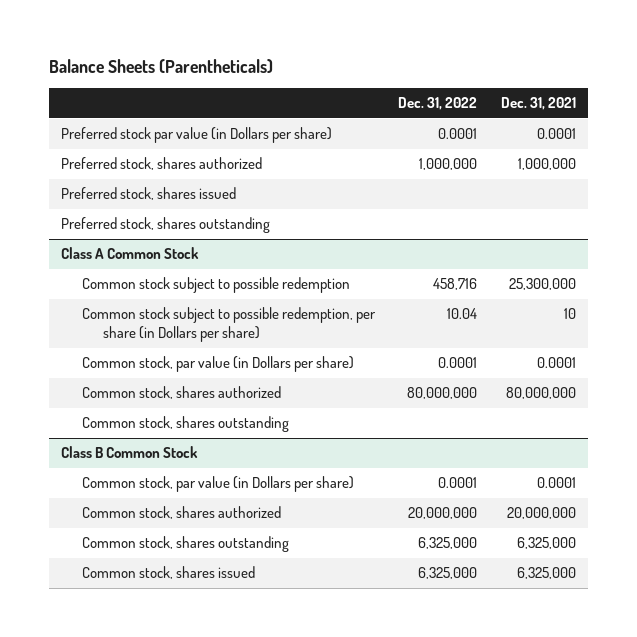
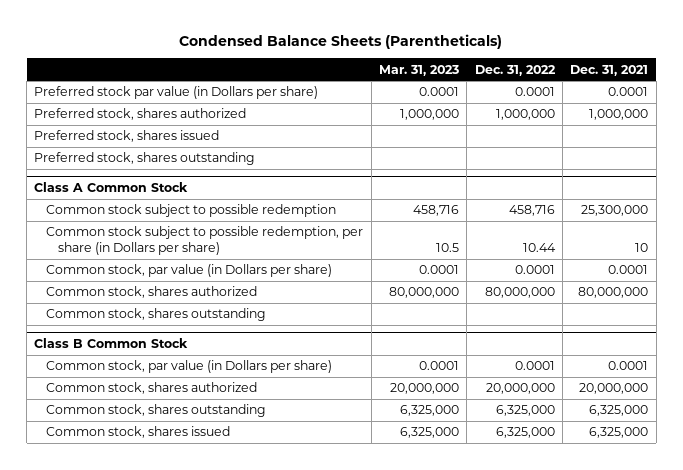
- Balance Sheets (Parentheticals)
+ Condensed Balance Sheets (Parentheticals)
- | Dec. 31, 2022 | Dec. 31, 2021
+ | Mar. 31, 2023 | Dec. 31, 2022 | Dec. 31, 2021
@ Class A Common Stock
- Common stock subject to possible redemption, per share (in Dollars per share) | 10.04 | 10
+ Common stock subject to possible redemption, per share (in Dollars per share) | 10.5 | 10.44 | 10

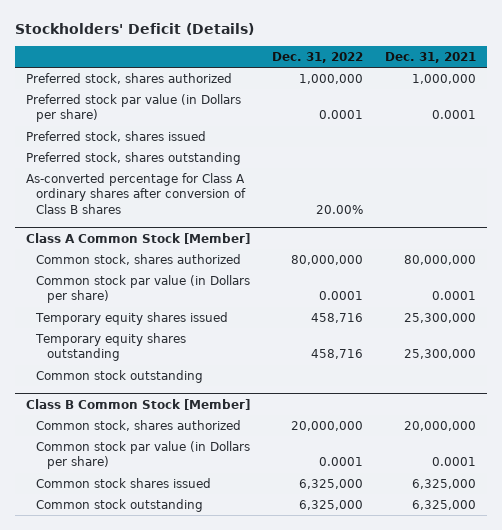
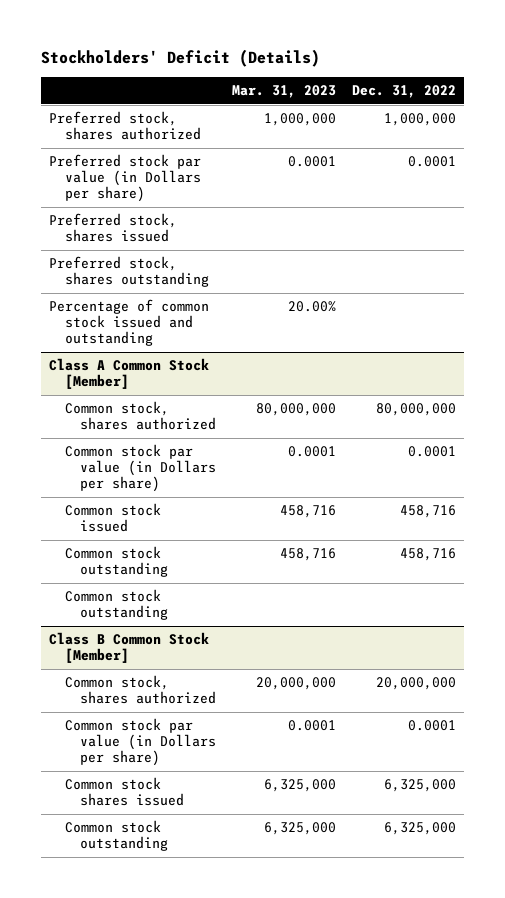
- | Dec. 31, 2022 | Dec. 31, 2021
+ | Mar. 31, 2023 | Dec. 31, 2022
- As-converted percentage for Class A ordinary shares after conversion of Class B shares | 20.00% |
+ Percentage of common stock issued and outstanding | 20.00% |
@ Class A Common Stock [Member]
- Temporary equity shares issued | 458,716 | 25,300,000
- Temporary equity shares outstanding | 458,716 | 25,300,000
+ Common stock issued | 458,716 | 458,716
+ Common stock outstanding | 458,716 | 458,716

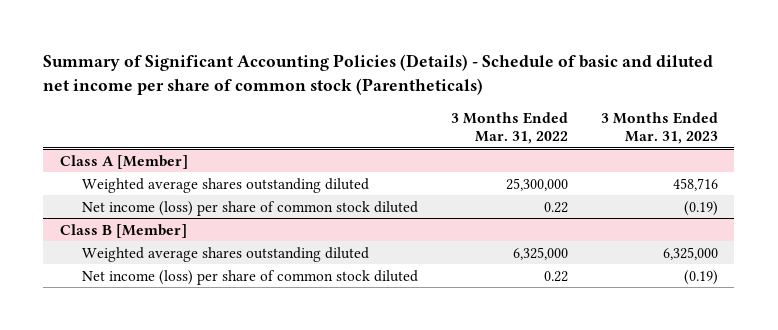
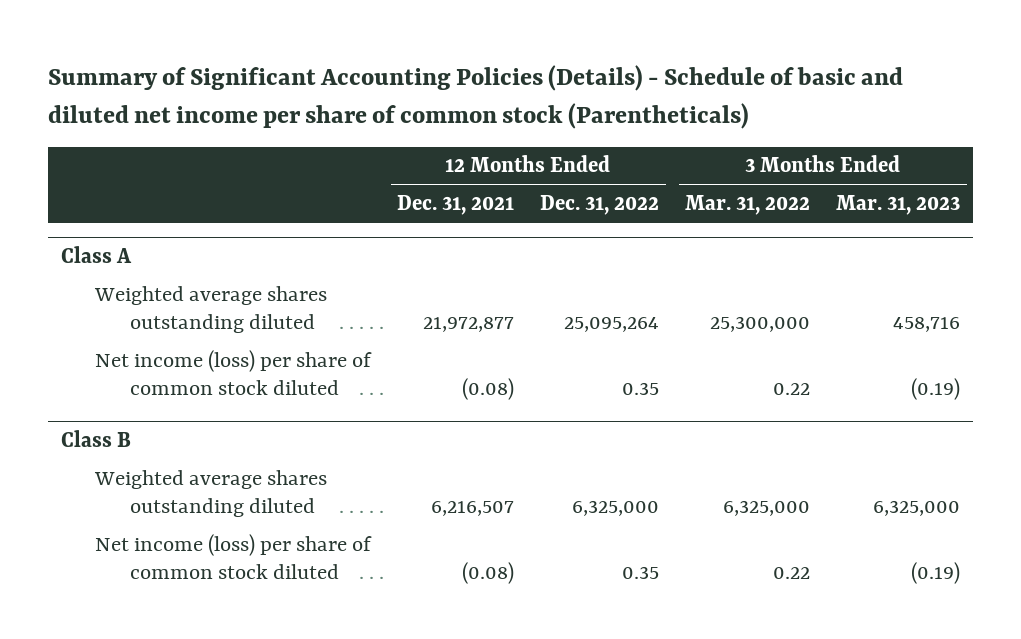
- | 3 Months Ended Mar. 31, 2022 | 3 Months Ended Mar. 31, 2023
+ | 12 Months Ended Dec. 31, 2021 | 12 Months Ended Dec. 31, 2022 | 3 Months Ended Mar. 31, 2022 | 3 Months Ended Mar. 31, 2023
- Class A [Member]
+ Class A
- Class B [Member]
+ Class B

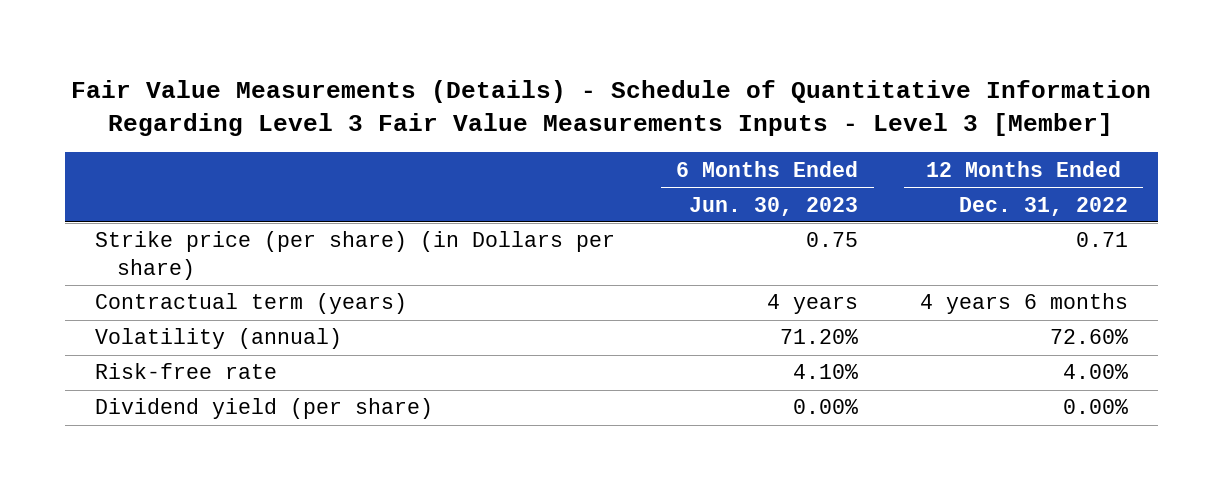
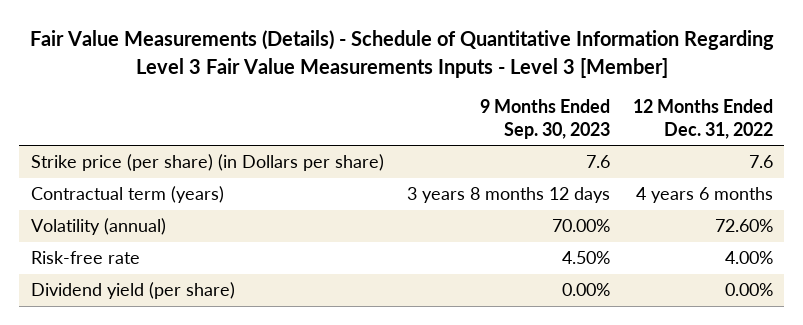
- | 6 Months Ended Jun. 30, 2023 | 12 Months Ended Dec. 31, 2022
+ | 9 Months Ended Sep. 30, 2023 | 12 Months Ended Dec. 31, 2022
- Strike price (per share) (in Dollars per share) | 0.75 | 0.71
+ Strike price (per share) (in Dollars per share) | 7.6 | 7.6

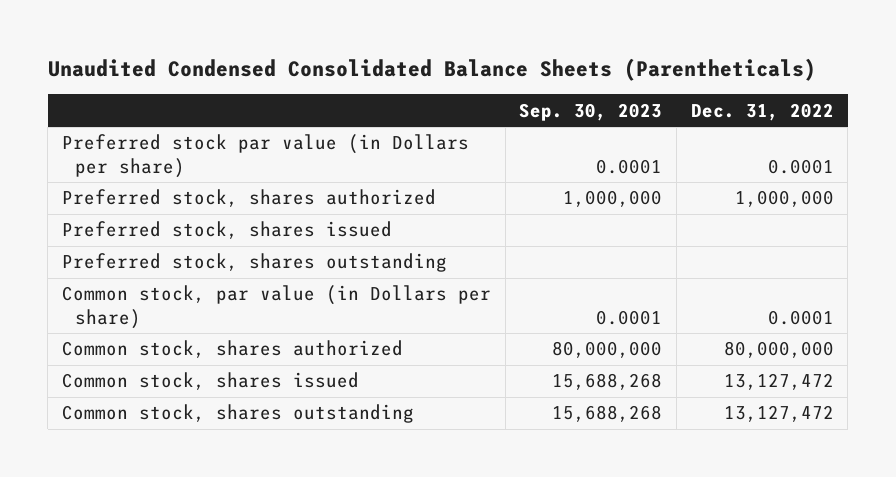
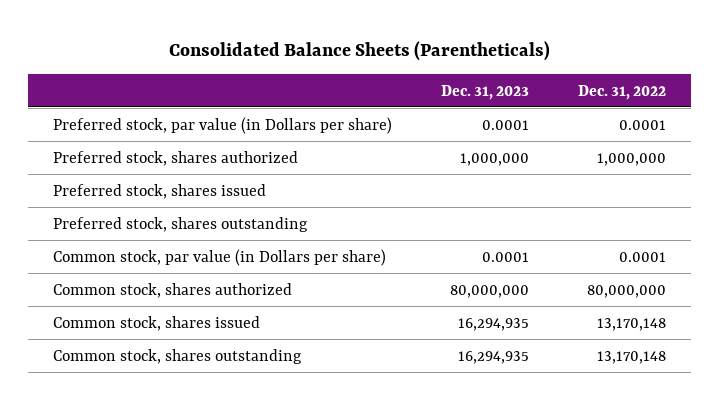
- Unaudited Condensed Consolidated Balance Sheets (Parentheticals)
+ Consolidated Balance Sheets (Parentheticals)
- | Sep. 30, 2023 | Dec. 31, 2022
+ | Dec. 31, 2023 | Dec. 31, 2022
- Preferred stock par value (in Dollars per share) | 0.0001 | 0.0001
+ Preferred stock, par value (in Dollars per share) | 0.0001 | 0.0001
- Common stock, shares issued | 15,688,268 | 13,127,472
- Common stock, shares outstanding | 15,688,268 | 13,127,472
+ Common stock, shares issued | 16,294,935 | 13,170,148
+ Common stock, shares outstanding | 16,294,935 | 13,170,148

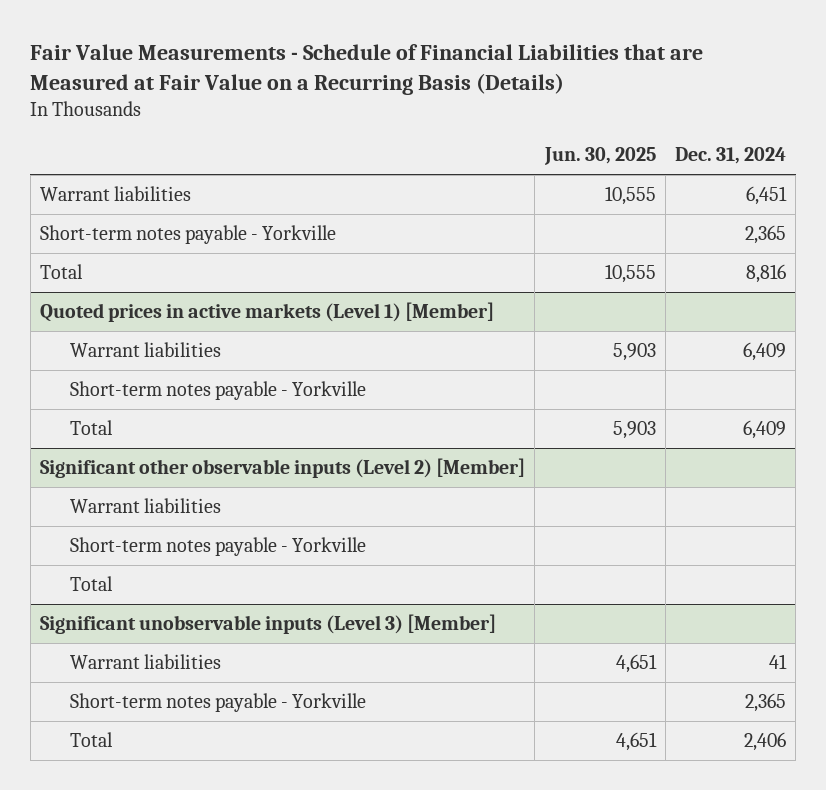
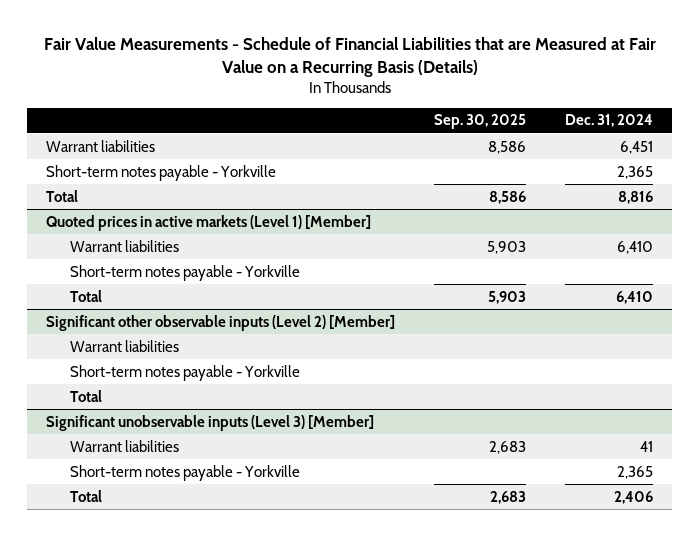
- | Jun. 30, 2025 | Dec. 31, 2024
+ | Sep. 30, 2025 | Dec. 31, 2024
@ Quoted prices in active markets (Level 1) [Member]
- Warrant liabilities | 5,903 | 6,409
+ Warrant liabilities | 5,903 | 6,410
- Total | 5,903 | 6,409
+ Total | 5,903 | 6,410

